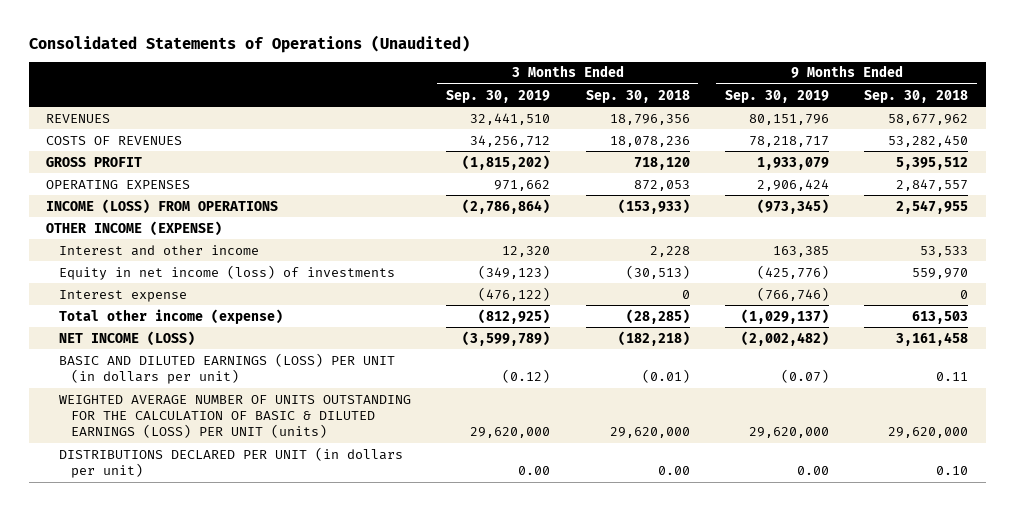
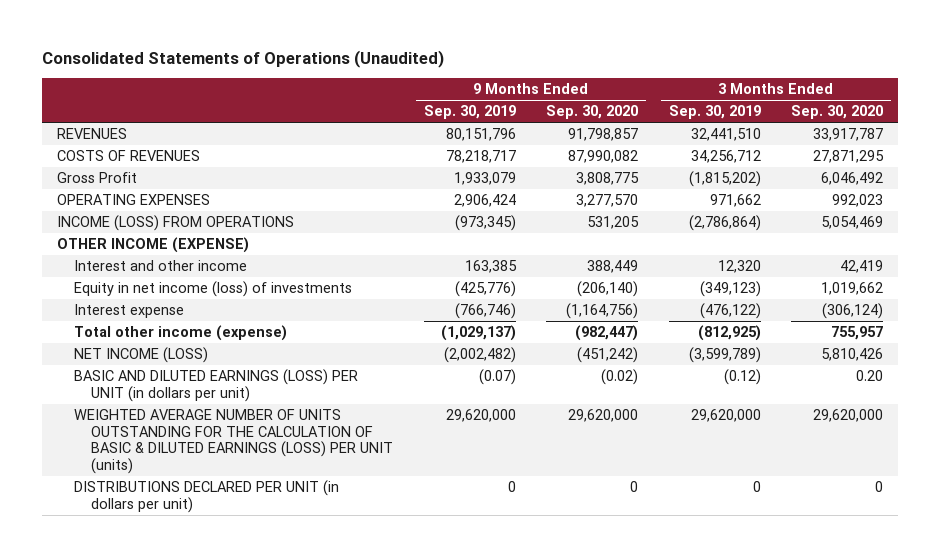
- | 3 Months Ended Sep. 30, 2019 | 3 Months Ended Sep. 30, 2018 | 9 Months Ended Sep. 30, 2019 | 9 Months Ended Sep. 30, 2018
+ | 9 Months Ended Sep. 30, 2019 | 9 Months Ended Sep. 30, 2020 | 3 Months Ended Sep. 30, 2019 | 3 Months Ended Sep. 30, 2020
- GROSS PROFIT | (1,815,202) | 718,120 | 1,933,079 | 5,395,512
+ Gross Profit | 1,933,079 | 3,808,775 | (1,815,202) | 6,046,492
- DISTRIBUTIONS DECLARED PER UNIT (in dollars per unit) | 0.00 | 0.00 | 0.00 | 0.10
+ DISTRIBUTIONS DECLARED PER UNIT (in dollars per unit) | 0 | 0 | 0 | 0

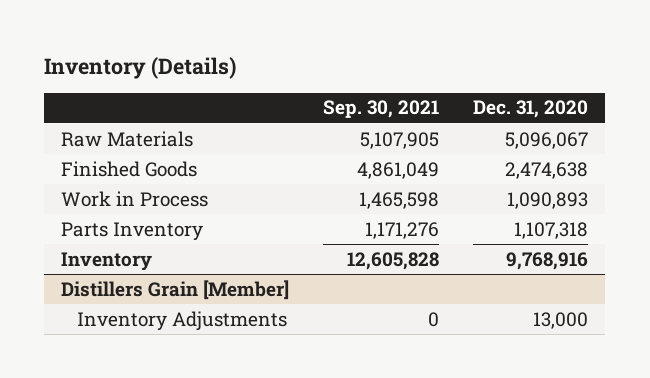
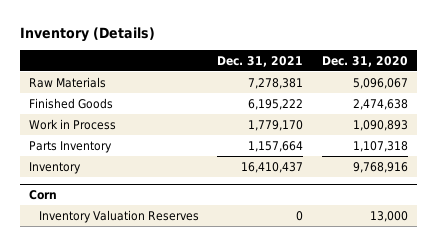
- | Sep. 30, 2021 | Dec. 31, 2020
+ | Dec. 31, 2021 | Dec. 31, 2020
- Distillers Grain [Member]
- Inventory Adjustments | 0 | 13,000
+ Corn
+ Inventory Valuation Reserves | 0 | 13,000

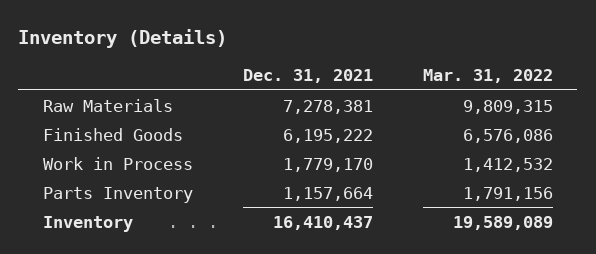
- | Dec. 31, 2021 | Dec. 31, 2020
+ | Dec. 31, 2021 | Mar. 31, 2022
- Corn
- Inventory Valuation Reserves | 0 | 13,000

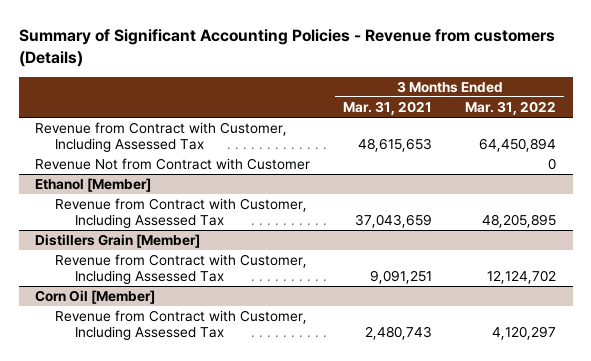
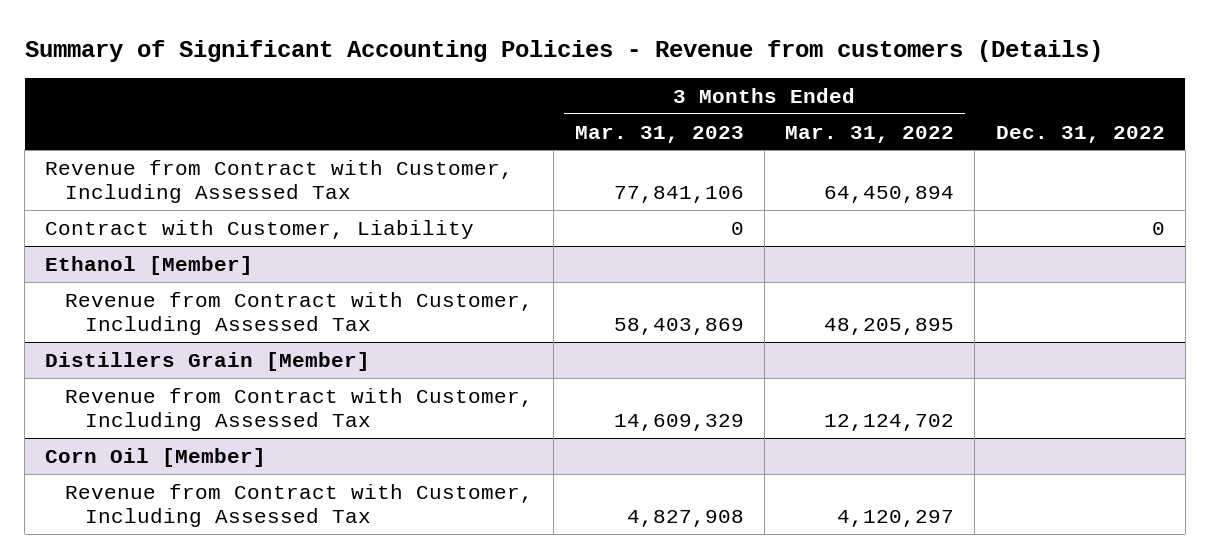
- | 3 Months Ended Mar. 31, 2021 | 3 Months Ended Mar. 31, 2022
+ | 3 Months Ended Mar. 31, 2023 | 3 Months Ended Mar. 31, 2022 | Dec. 31, 2022
- Revenue Not from Contract with Customer | | 0
+ Contract with Customer, Liability | 0 | | 0

